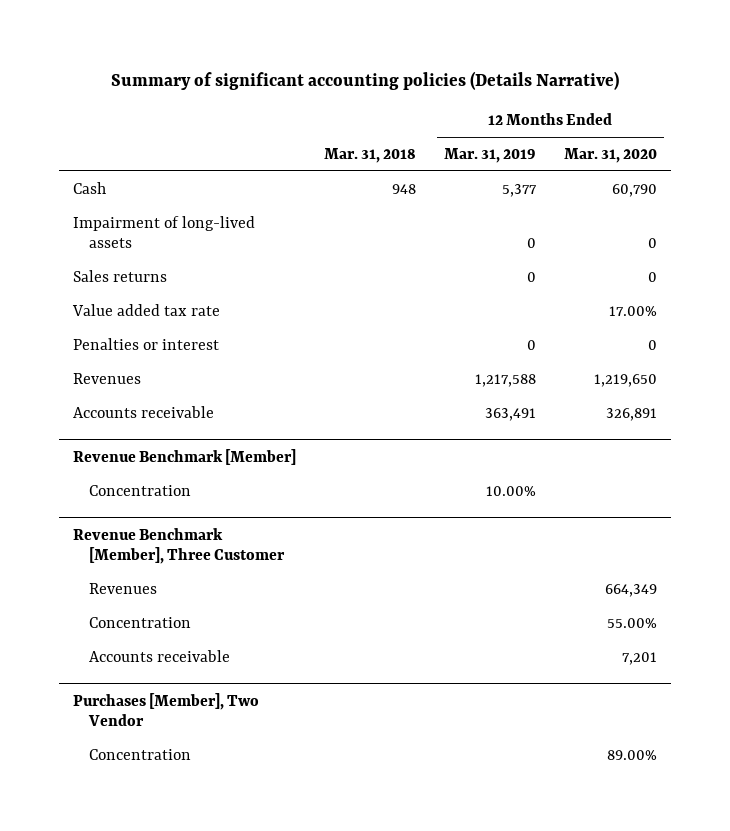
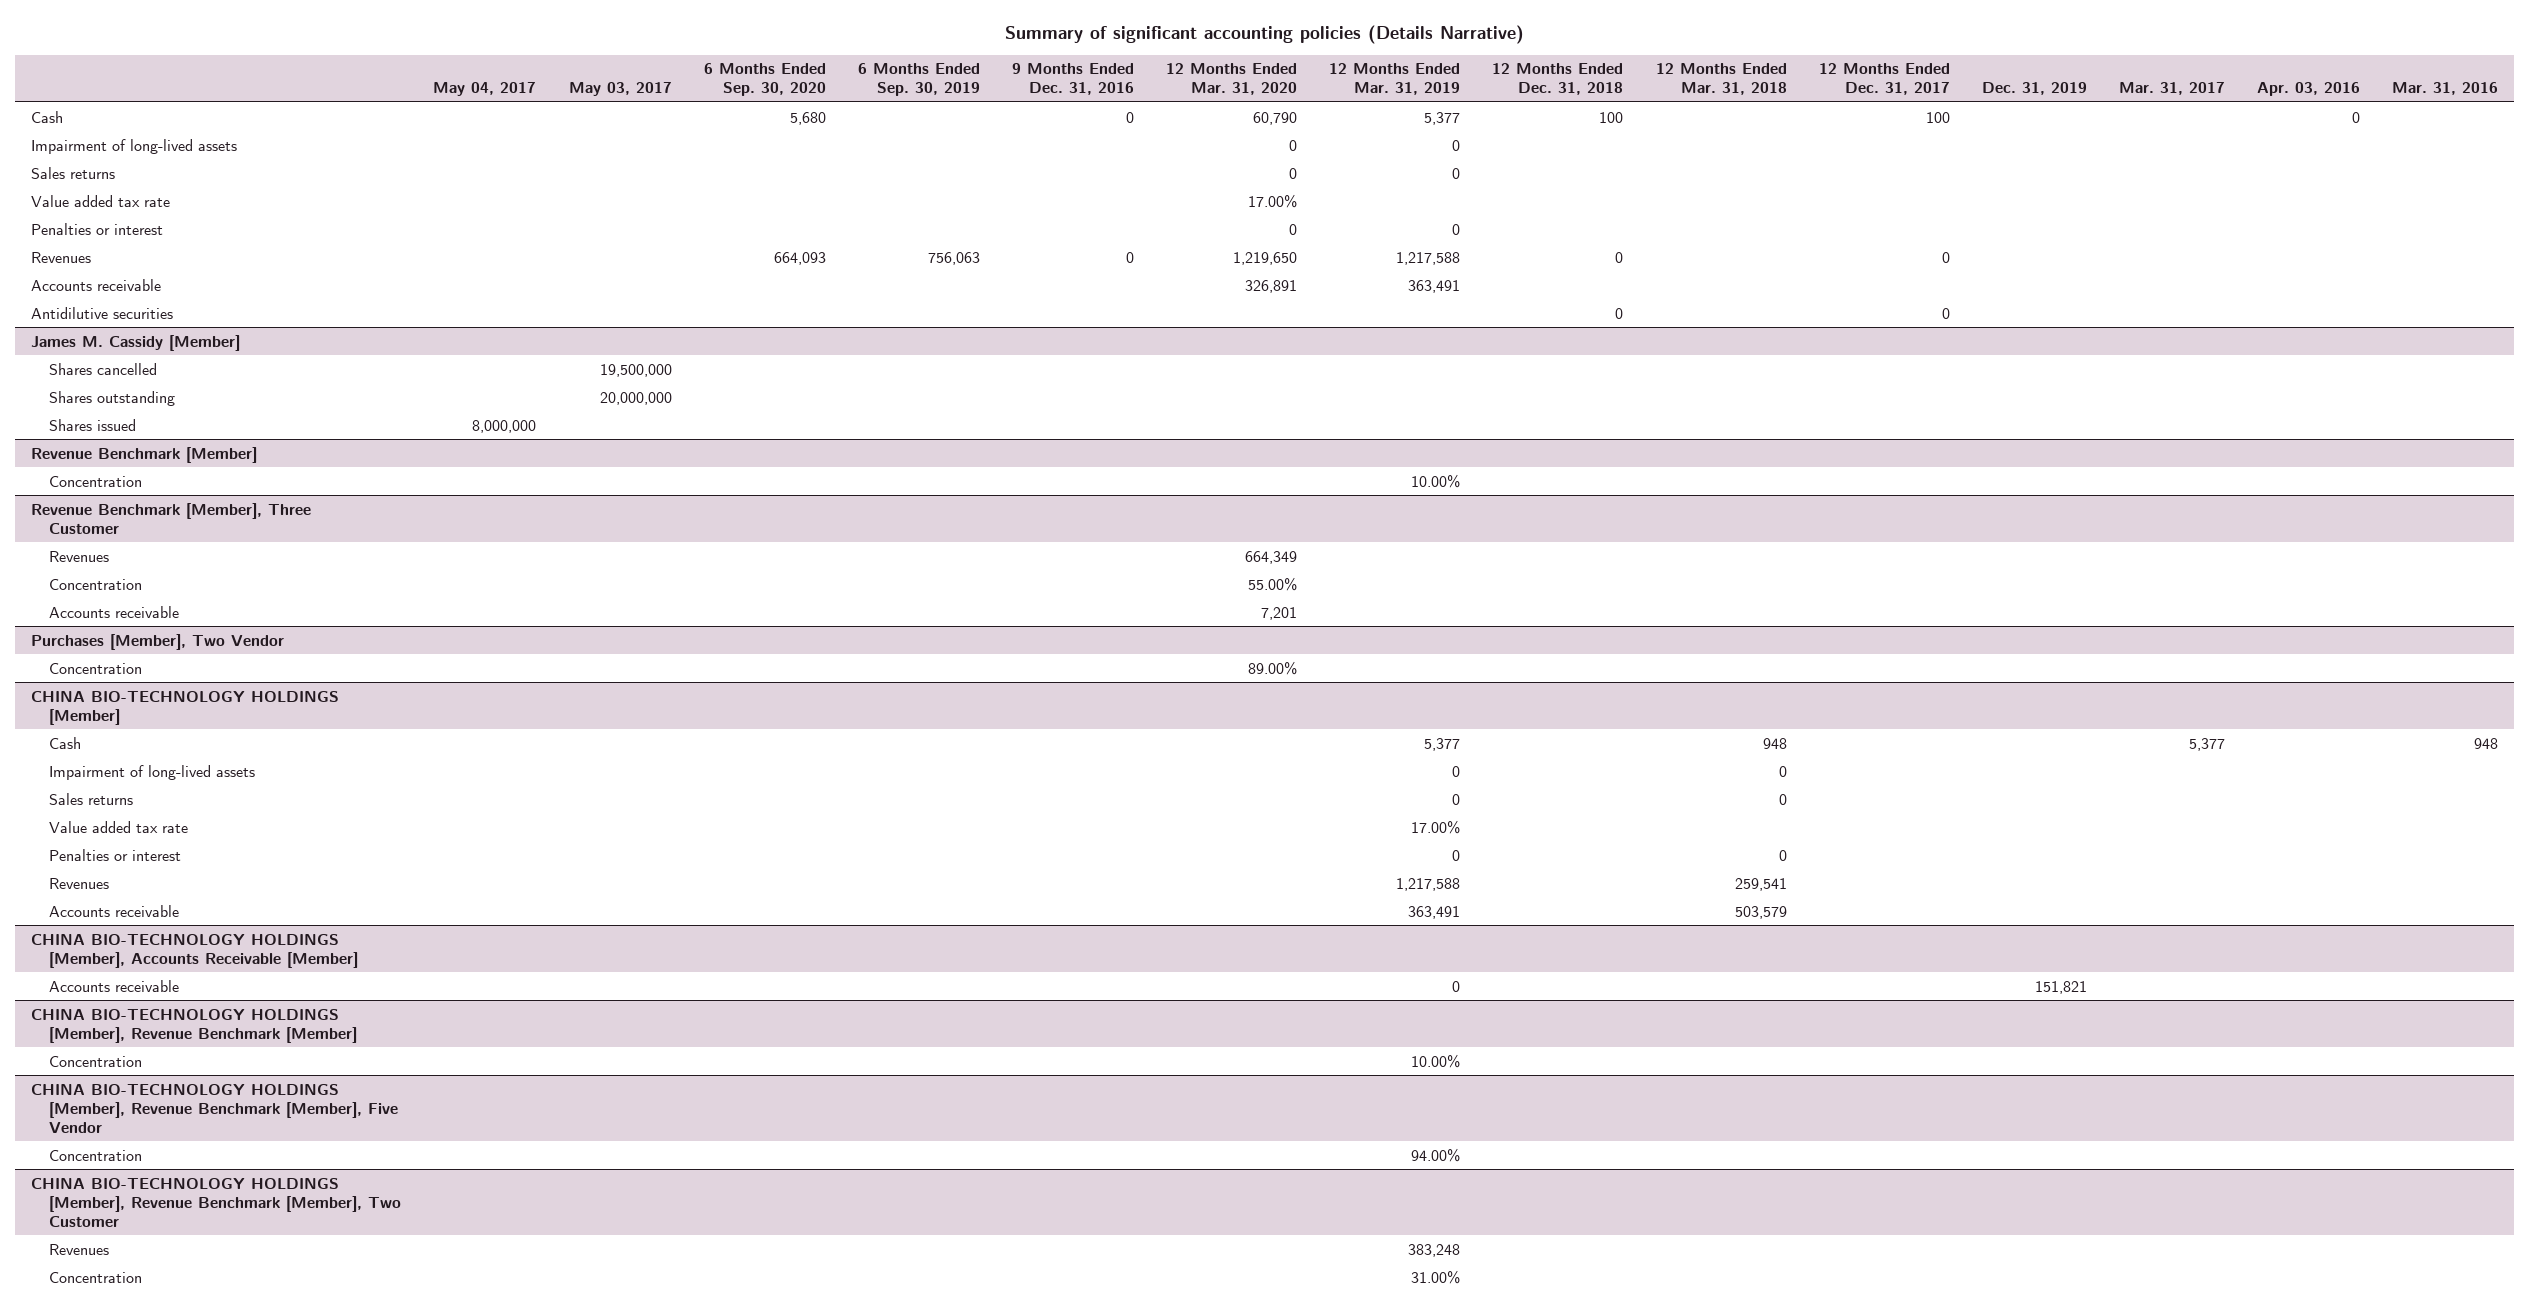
- | Mar. 31, 2018 | 12 Months Ended Mar. 31, 2019 | 12 Months Ended Mar. 31, 2020
+ | May 04, 2017 | May 03, 2017 | 6 Months Ended Sep. 30, 2020 | 6 Months Ended Sep. 30, 2019 | 9 Months Ended Dec. 31, 2016 | 12 Months Ended Mar. 31, 2020 | 12 Months Ended Mar. 31, 2019 | 12 Months Ended Dec. 31, 2018 | 12 Months Ended Mar. 31, 2018 | 12 Months Ended Dec. 31, 2017 | Dec. 31, 2019 | Mar. 31, 2017 | Apr. 03, 2016 | Mar. 31, 2016
+ Antidilutive securities | | | | | | | | 0 | | 0 | | | |
+ James M. Cassidy [Member]
+ Shares cancelled | | 19,500,000 | | | | | | | | | | | |
+ Shares outstanding | | 20,000,000 | | | | | | | | | | | |
+ Shares issued | 8,000,000 | | | | | | | | | | | | |
+ CHINA BIO-TECHNOLOGY HOLDINGS [Member]
+ Cash | | | | | | | 5,377 | | 948 | | | 5,377 | | 948
+ Impairment of long-lived assets | | | | | | | 0 | | 0 | | | | |
+ Sales returns | | | | | | | 0 | | 0 | | | | |
+ Value added tax rate | | | | | | | 17.00% | | | | | | |
+ Penalties or interest | | | | | | | 0 | | 0 | | | | |
+ Revenues | | | | | | | 1,217,588 | | 259,541 | | | | |
+ Accounts receivable | | | | | | | 363,491 | | 503,579 | | | | |
+ CHINA BIO-TECHNOLOGY HOLDINGS [Member], Accounts Receivable [Member]
+ Accounts receivable | | | | | | | 0 | | | | 151,821 | | |
+ CHINA BIO-TECHNOLOGY HOLDINGS [Member], Revenue Benchmark [Member]
+ Concentration | | | | | | | 10.00% | | | | | | |
+ CHINA BIO-TECHNOLOGY HOLDINGS [Member], Revenue Benchmark [Member], Five Vendor
+ Concentration | | | | | | | 94.00% | | | | | | |
+ CHINA BIO-TECHNOLOGY HOLDINGS [Member], Revenue Benchmark [Member], Two Customer
+ Revenues | | | | | | | 383,248 | | | | | | |
+ Concentration | | | | | | | 31.00% | | | | | | |

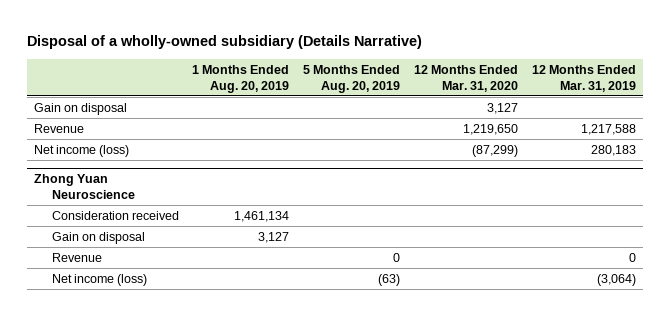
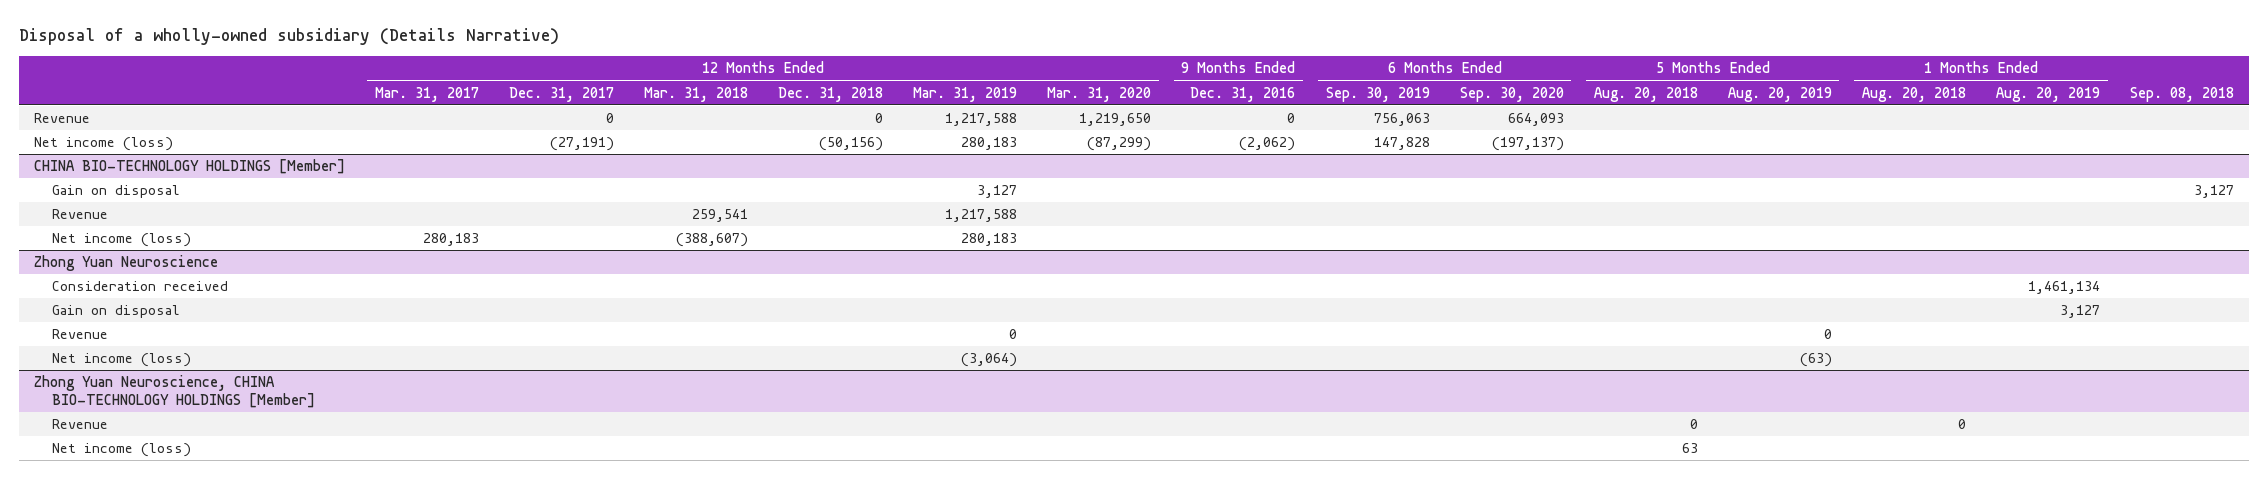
- | 1 Months Ended Aug. 20, 2019 | 5 Months Ended Aug. 20, 2019 | 12 Months Ended Mar. 31, 2020 | 12 Months Ended Mar. 31, 2019
+ | 12 Months Ended Mar. 31, 2017 | 12 Months Ended Dec. 31, 2017 | 12 Months Ended Mar. 31, 2018 | 12 Months Ended Dec. 31, 2018 | 12 Months Ended Mar. 31, 2019 | 12 Months Ended Mar. 31, 2020 | 9 Months Ended Dec. 31, 2016 | 6 Months Ended Sep. 30, 2019 | 6 Months Ended Sep. 30, 2020 | 5 Months Ended Aug. 20, 2018 | 5 Months Ended Aug. 20, 2019 | 1 Months Ended Aug. 20, 2018 | 1 Months Ended Aug. 20, 2019 | Sep. 08, 2018
- Gain on disposal | | | 3,127 |
+ CHINA BIO-TECHNOLOGY HOLDINGS [Member]
+ Gain on disposal | | | | | 3,127 | | | | | | | | | 3,127
+ Revenue | | | 259,541 | | 1,217,588 | | | | | | | | |
+ Net income (loss) | 280,183 | | (388,607) | | 280,183 | | | | | | | | |
+ Zhong Yuan Neuroscience, CHINA BIO-TECHNOLOGY HOLDINGS [Member]
+ Revenue | | | | | | | | | | 0 | | 0 | |
+ Net income (loss) | | | | | | | | | | 63 | | | |

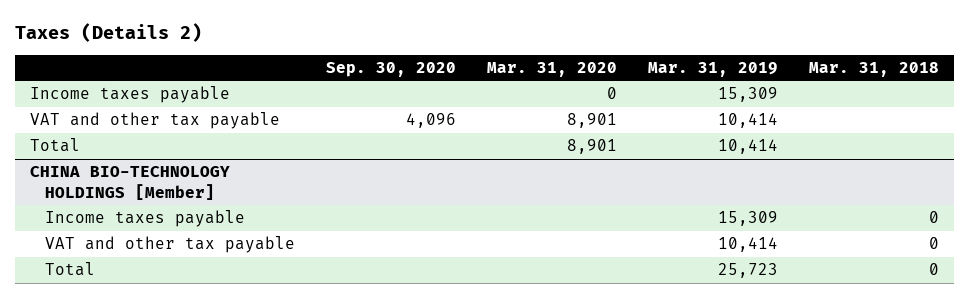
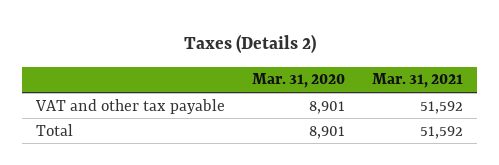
- | Sep. 30, 2020 | Mar. 31, 2020 | Mar. 31, 2019 | Mar. 31, 2018
+ | Mar. 31, 2020 | Mar. 31, 2021
- Income taxes payable | | 0 | 15,309 |
- CHINA BIO-TECHNOLOGY HOLDINGS [Member]
- Income taxes payable | | | 15,309 | 0
- VAT and other tax payable | | | 10,414 | 0
- Total | | | 25,723 | 0

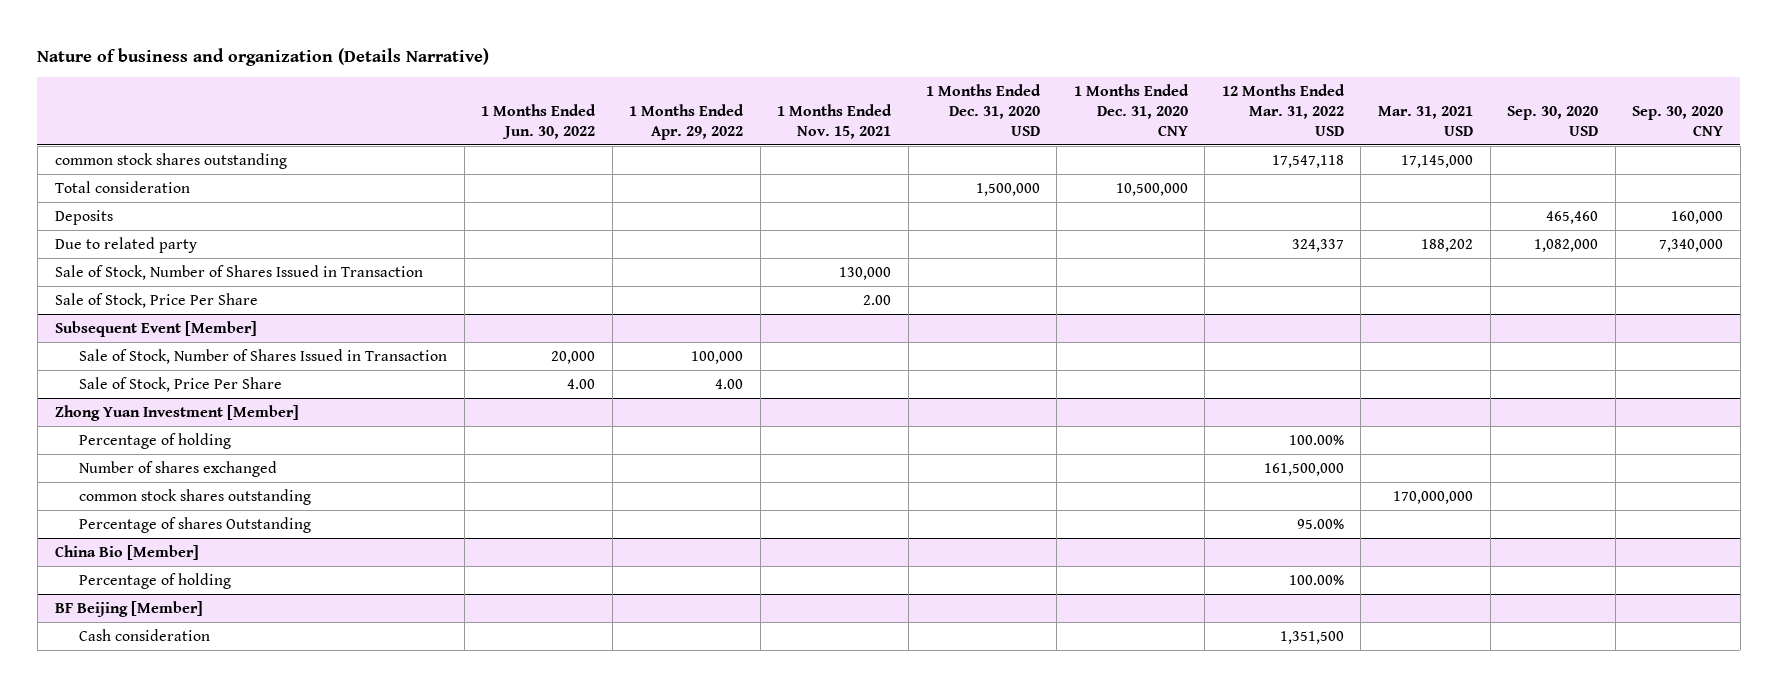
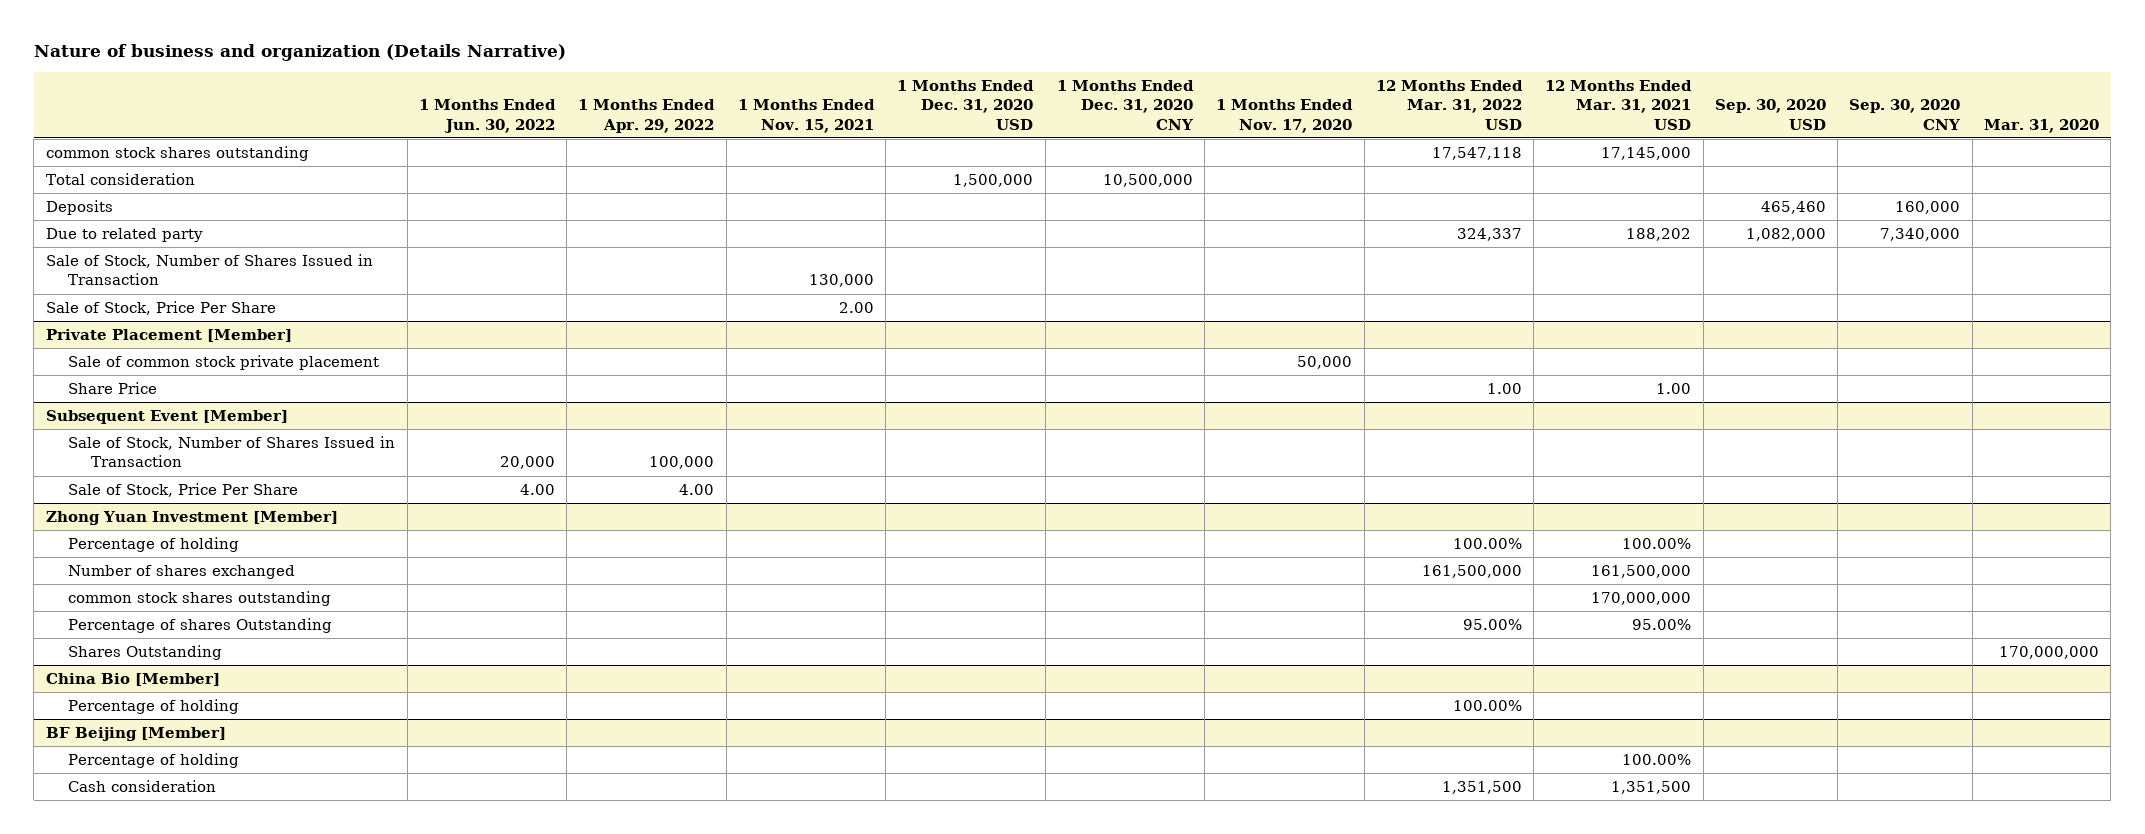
- | 1 Months Ended Jun. 30, 2022 | 1 Months Ended Apr. 29, 2022 | 1 Months Ended Nov. 15, 2021 | 1 Months Ended Dec. 31, 2020 USD | 1 Months Ended Dec. 31, 2020 CNY | 12 Months Ended Mar. 31, 2022 USD | Mar. 31, 2021 USD | Sep. 30, 2020 USD | Sep. 30, 2020 CNY
+ | 1 Months Ended Jun. 30, 2022 | 1 Months Ended Apr. 29, 2022 | 1 Months Ended Nov. 15, 2021 | 1 Months Ended Dec. 31, 2020 USD | 1 Months Ended Dec. 31, 2020 CNY | 1 Months Ended Nov. 17, 2020 | 12 Months Ended Mar. 31, 2022 USD | 12 Months Ended Mar. 31, 2021 USD | Sep. 30, 2020 USD | Sep. 30, 2020 CNY | Mar. 31, 2020
+ Private Placement [Member]
+ Sale of common stock private placement | | | | | | 50,000 | | | | |
+ Share Price | | | | | | | 1.00 | 1.00 | | |
@ Zhong Yuan Investment [Member]
+ Shares Outstanding | | | | | | | | | | | 170,000,000
@ BF Beijing [Member]
+ Percentage of holding | | | | | | | | 100.00% | | |

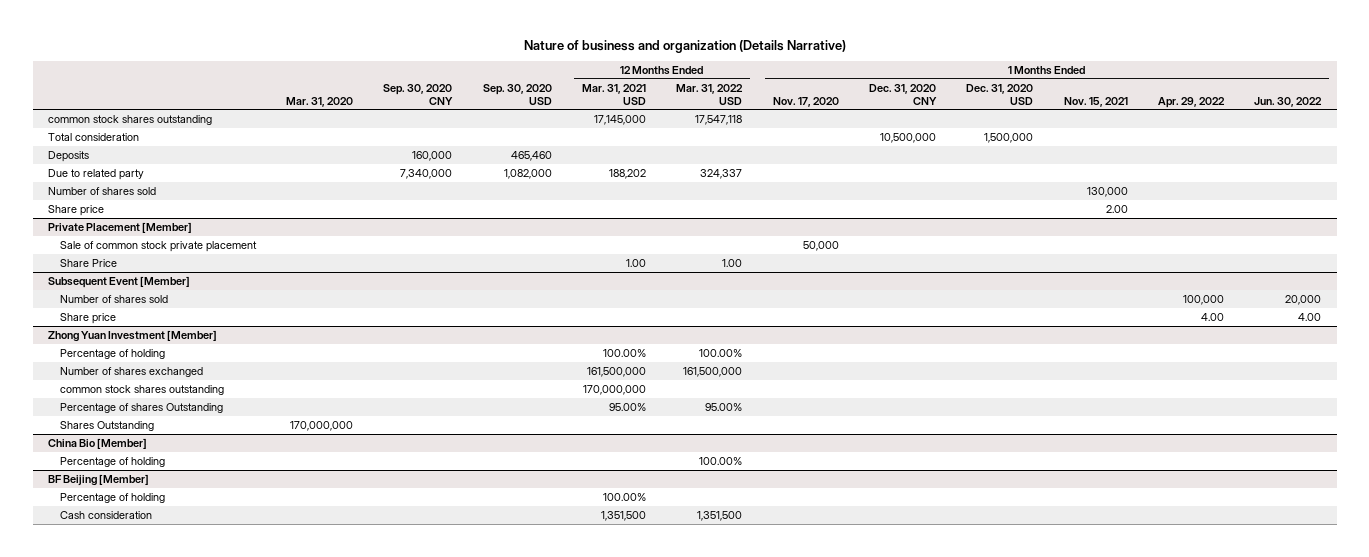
- | 1 Months Ended Jun. 30, 2022 | 1 Months Ended Apr. 29, 2022 | 1 Months Ended Nov. 15, 2021 | 1 Months Ended Dec. 31, 2020 USD | 1 Months Ended Dec. 31, 2020 CNY | 1 Months Ended Nov. 17, 2020 | 12 Months Ended Mar. 31, 2022 USD | 12 Months Ended Mar. 31, 2021 USD | Sep. 30, 2020 USD | Sep. 30, 2020 CNY | Mar. 31, 2020
+ | Mar. 31, 2020 | Sep. 30, 2020 CNY | Sep. 30, 2020 USD | 12 Months Ended Mar. 31, 2021 USD | 12 Months Ended Mar. 31, 2022 USD | 1 Months Ended Nov. 17, 2020 | 1 Months Ended Dec. 31, 2020 CNY | 1 Months Ended Dec. 31, 2020 USD | 1 Months Ended Nov. 15, 2021 | 1 Months Ended Apr. 29, 2022 | 1 Months Ended Jun. 30, 2022
- Sale of Stock, Number of Shares Issued in Transaction | | | 130,000 | | | | | | | |
- Sale of Stock, Price Per Share | | | 2.00 | | | | | | | |
+ Number of shares sold | | | | | | | | | 130,000 | |
+ Share price | | | | | | | | | 2.00 | |
@ Subsequent Event [Member]
- Sale of Stock, Number of Shares Issued in Transaction | 20,000 | 100,000 | | | | | | | | |
- Sale of Stock, Price Per Share | 4.00 | 4.00 | | | | | | | | |
+ Number of shares sold | | | | | | | | | | 100,000 | 20,000
+ Share price | | | | | | | | | | 4.00 | 4.00

